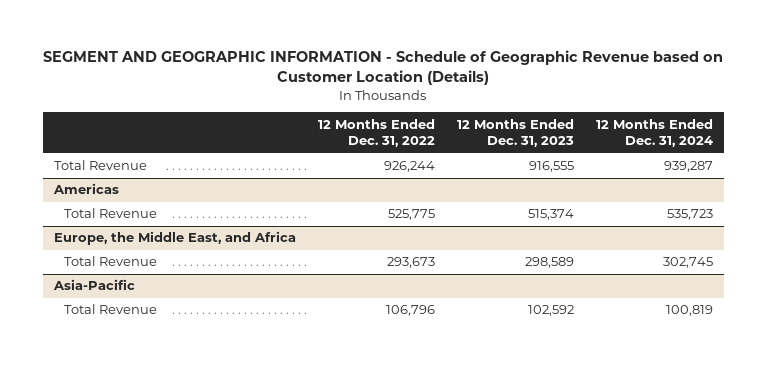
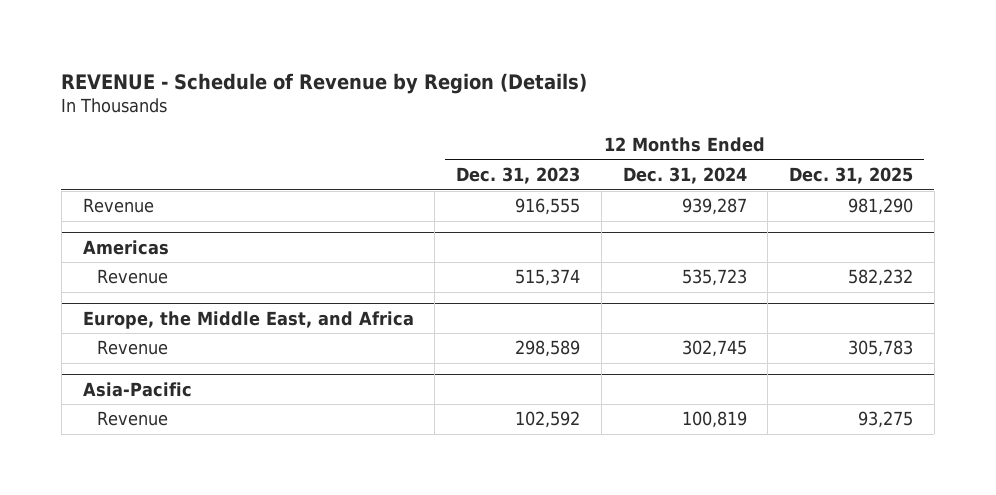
- SEGMENT AND GEOGRAPHIC INFORMATION - Schedule of Geographic Revenue based on Customer Location (Details)
+ REVENUE - Schedule of Revenue by Region (Details)
- | 12 Months Ended Dec. 31, 2022 | 12 Months Ended Dec. 31, 2023 | 12 Months Ended Dec. 31, 2024
+ | 12 Months Ended Dec. 31, 2023 | 12 Months Ended Dec. 31, 2024 | 12 Months Ended Dec. 31, 2025
- Total Revenue | 926,244 | 916,555 | 939,287
+ Revenue | 916,555 | 939,287 | 981,290
@ Americas
- Total Revenue | 525,775 | 515,374 | 535,723
+ Revenue | 515,374 | 535,723 | 582,232
@ Europe, the Middle East, and Africa
- Total Revenue | 293,673 | 298,589 | 302,745
+ Revenue | 298,589 | 302,745 | 305,783
@ Asia-Pacific
- Total Revenue | 106,796 | 102,592 | 100,819
+ Revenue | 102,592 | 100,819 | 93,275

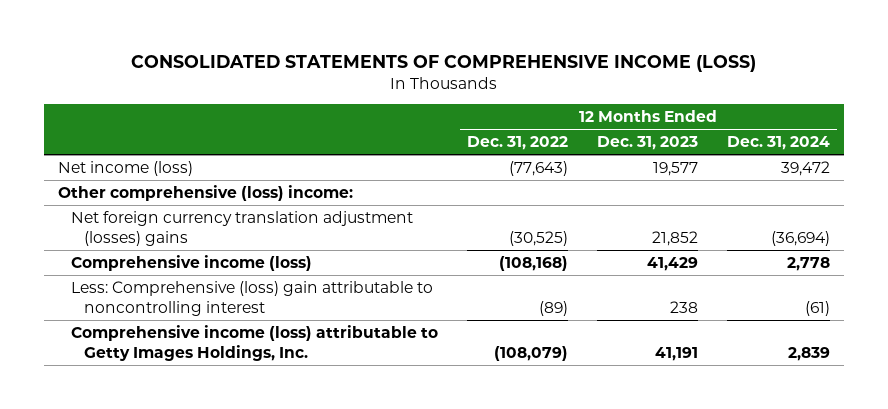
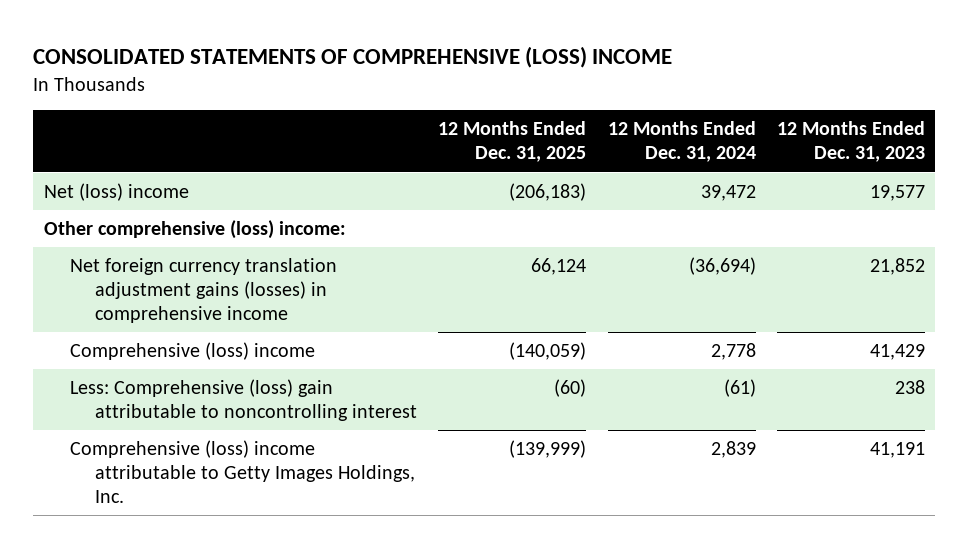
- CONSOLIDATED STATEMENTS OF COMPREHENSIVE INCOME (LOSS)
+ CONSOLIDATED STATEMENTS OF COMPREHENSIVE (LOSS) INCOME
- | 12 Months Ended Dec. 31, 2022 | 12 Months Ended Dec. 31, 2023 | 12 Months Ended Dec. 31, 2024
+ | 12 Months Ended Dec. 31, 2025 | 12 Months Ended Dec. 31, 2024 | 12 Months Ended Dec. 31, 2023
- Net income (loss) | (77,643) | 19,577 | 39,472
+ Net (loss) income | (206,183) | 39,472 | 19,577
- Net foreign currency translation adjustment (losses) gains | (30,525) | 21,852 | (36,694)
- Comprehensive income (loss) | (108,168) | 41,429 | 2,778
+ Net foreign currency translation adjustment gains (losses) in comprehensive income | 66,124 | (36,694) | 21,852
+ Comprehensive (loss) income | (140,059) | 2,778 | 41,429
- Comprehensive income (loss) attributable to Getty Images Holdings, Inc. | (108,079) | 41,191 | 2,839
+ Comprehensive (loss) income attributable to Getty Images Holdings, Inc. | (139,999) | 2,839 | 41,191

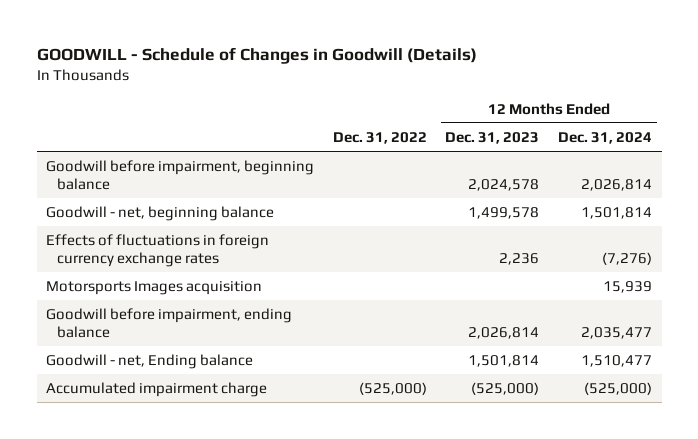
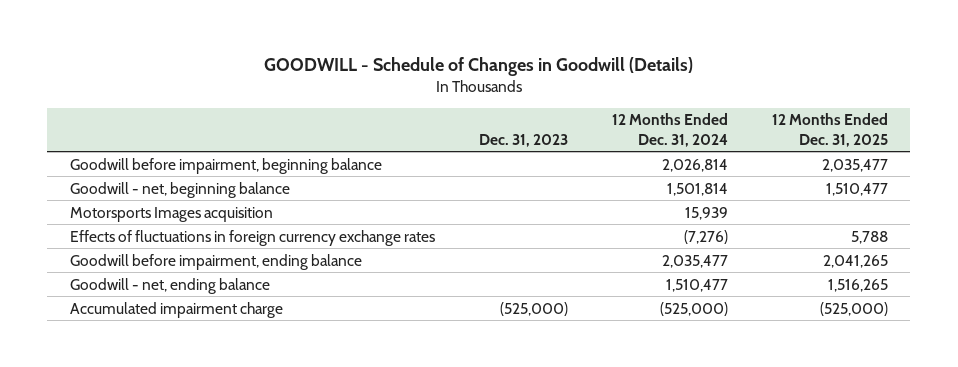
- | Dec. 31, 2022 | 12 Months Ended Dec. 31, 2023 | 12 Months Ended Dec. 31, 2024
+ | Dec. 31, 2023 | 12 Months Ended Dec. 31, 2024 | 12 Months Ended Dec. 31, 2025
moved down: Effects of fluctuations in foreign currency exchange rates | | (7,276) | 5,788
- Goodwill - net, Ending balance | | 1,501,814 | 1,510,477
+ Goodwill - net, ending balance | | 1,510,477 | 1,516,265

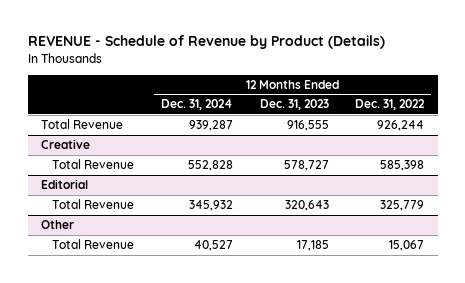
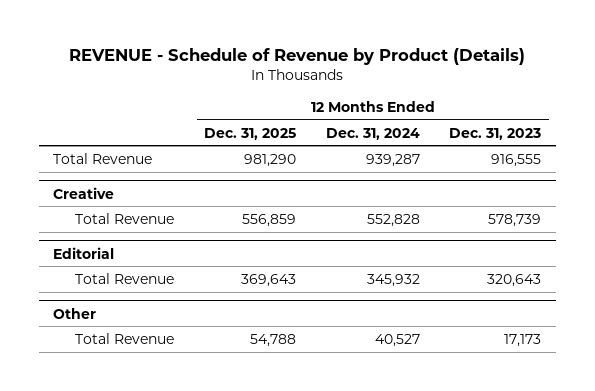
- | 12 Months Ended Dec. 31, 2024 | 12 Months Ended Dec. 31, 2023 | 12 Months Ended Dec. 31, 2022
+ | 12 Months Ended Dec. 31, 2025 | 12 Months Ended Dec. 31, 2024 | 12 Months Ended Dec. 31, 2023
@ Creative
- Total Revenue | 552,828 | 578,727 | 585,398
+ Total Revenue | 556,859 | 552,828 | 578,739
@ Other
- Total Revenue | 40,527 | 17,185 | 15,067
+ Total Revenue | 54,788 | 40,527 | 17,173

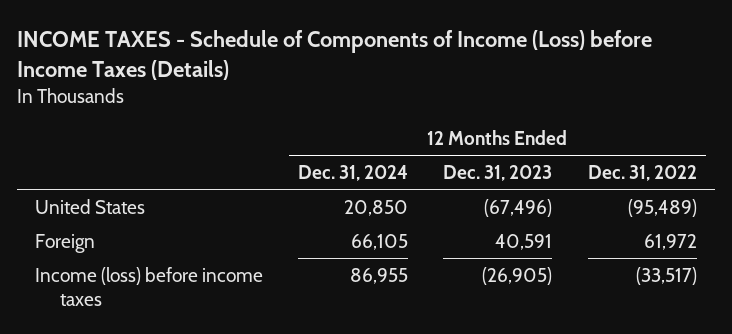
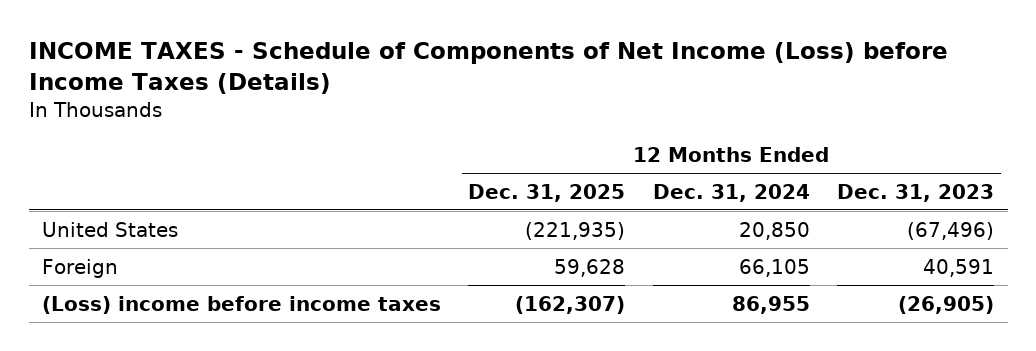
- INCOME TAXES - Schedule of Components of Income (Loss) before Income Taxes (Details)
+ INCOME TAXES - Schedule of Components of Net Income (Loss) before Income Taxes (Details)
- | 12 Months Ended Dec. 31, 2024 | 12 Months Ended Dec. 31, 2023 | 12 Months Ended Dec. 31, 2022
+ | 12 Months Ended Dec. 31, 2025 | 12 Months Ended Dec. 31, 2024 | 12 Months Ended Dec. 31, 2023
- Income (loss) before income taxes | 86,955 | (26,905) | (33,517)
+ (Loss) income before income taxes | (162,307) | 86,955 | (26,905)

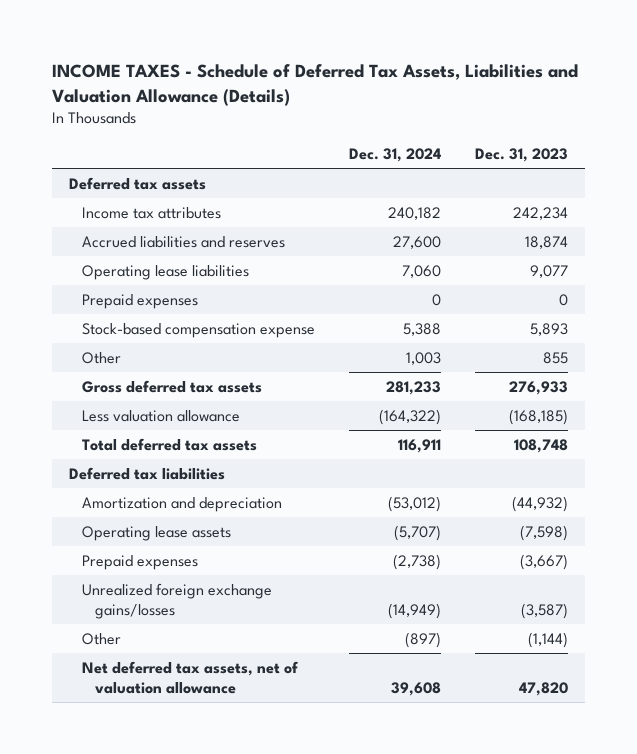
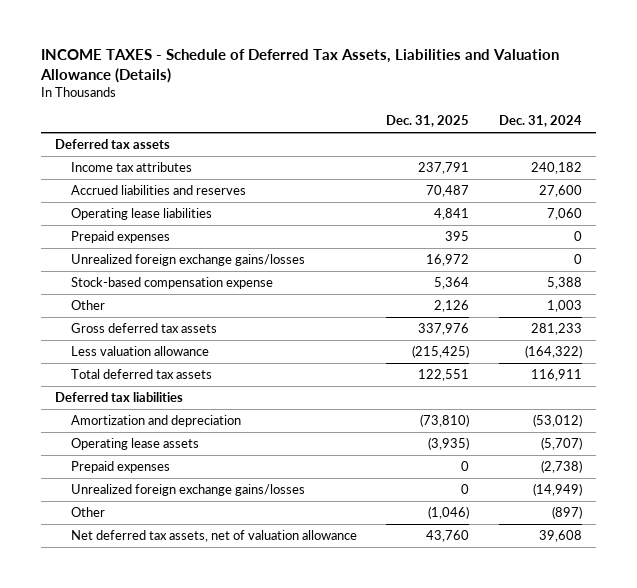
- | Dec. 31, 2024 | Dec. 31, 2023
+ | Dec. 31, 2025 | Dec. 31, 2024
+ Unrealized foreign exchange gains/losses | 16,972 | 0

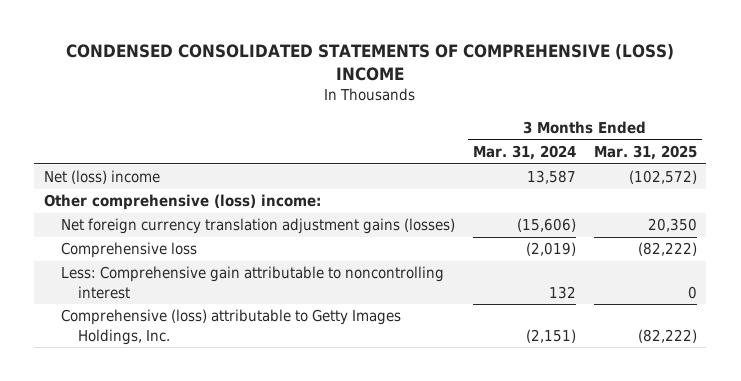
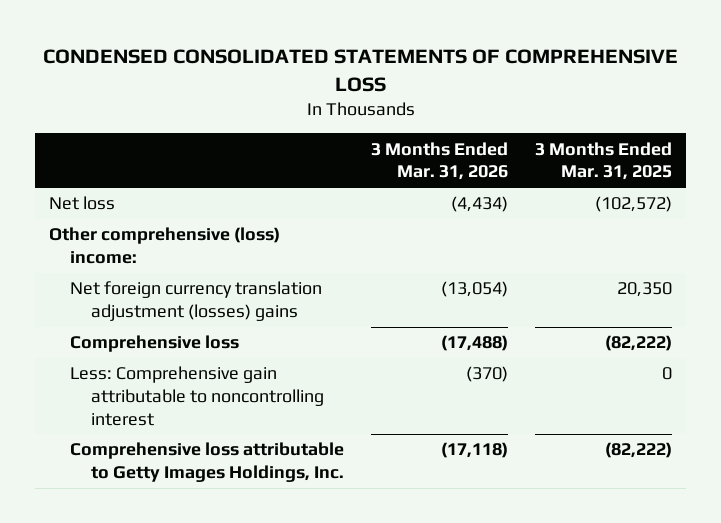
- CONDENSED CONSOLIDATED STATEMENTS OF COMPREHENSIVE (LOSS) INCOME
+ CONDENSED CONSOLIDATED STATEMENTS OF COMPREHENSIVE LOSS
- | 3 Months Ended Mar. 31, 2024 | 3 Months Ended Mar. 31, 2025
+ | 3 Months Ended Mar. 31, 2026 | 3 Months Ended Mar. 31, 2025
- Net (loss) income | 13,587 | (102,572)
+ Net loss | (4,434) | (102,572)
- Net foreign currency translation adjustment gains (losses) | (15,606) | 20,350
+ Net foreign currency translation adjustment (losses) gains | (13,054) | 20,350
- Comprehensive (loss) attributable to Getty Images Holdings, Inc. | (2,151) | (82,222)
+ Comprehensive loss attributable to Getty Images Holdings, Inc. | (17,118) | (82,222)

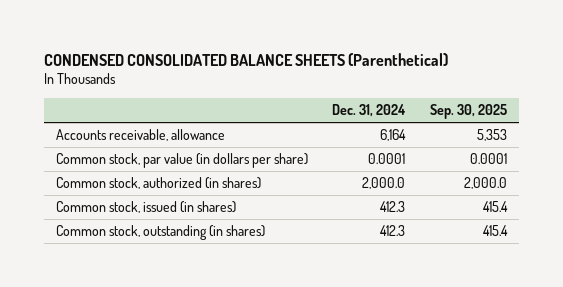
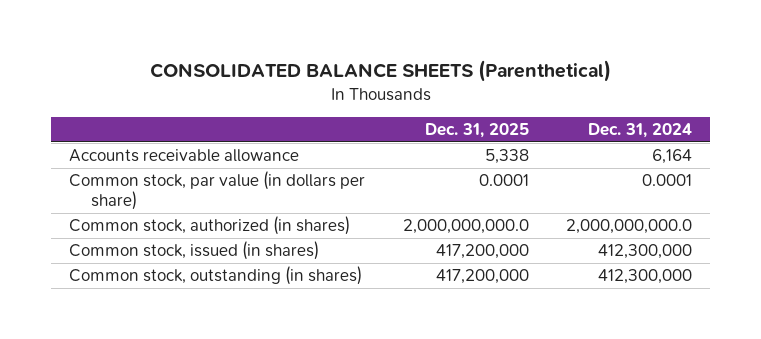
- CONDENSED CONSOLIDATED BALANCE SHEETS (Parenthetical)
+ CONSOLIDATED BALANCE SHEETS (Parenthetical)
- | Dec. 31, 2024 | Sep. 30, 2025
+ | Dec. 31, 2025 | Dec. 31, 2024
- Accounts receivable, allowance | 6,164 | 5,353
+ Accounts receivable allowance | 5,338 | 6,164
- Common stock, authorized (in shares) | 2,000.0 | 2,000.0
- Common stock, issued (in shares) | 412.3 | 415.4
- Common stock, outstanding (in shares) | 412.3 | 415.4
+ Common stock, authorized (in shares) | 2,000,000,000.0 | 2,000,000,000.0
+ Common stock, issued (in shares) | 417,200,000 | 412,300,000
+ Common stock, outstanding (in shares) | 417,200,000 | 412,300,000

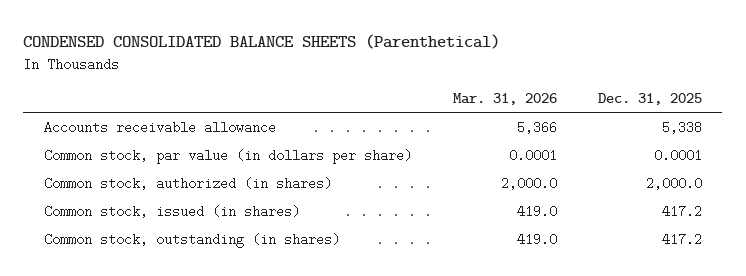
- CONSOLIDATED BALANCE SHEETS (Parenthetical)
+ CONDENSED CONSOLIDATED BALANCE SHEETS (Parenthetical)
- | Dec. 31, 2025 | Dec. 31, 2024
+ | Mar. 31, 2026 | Dec. 31, 2025
- Common stock, authorized (in shares) | 2,000,000,000.0 | 2,000,000,000.0
- Common stock, issued (in shares) | 417,200,000 | 412,300,000
- Common stock, outstanding (in shares) | 417,200,000 | 412,300,000
+ Common stock, authorized (in shares) | 2,000.0 | 2,000.0
+ Common stock, issued (in shares) | 419.0 | 417.2
+ Common stock, outstanding (in shares) | 419.0 | 417.2

